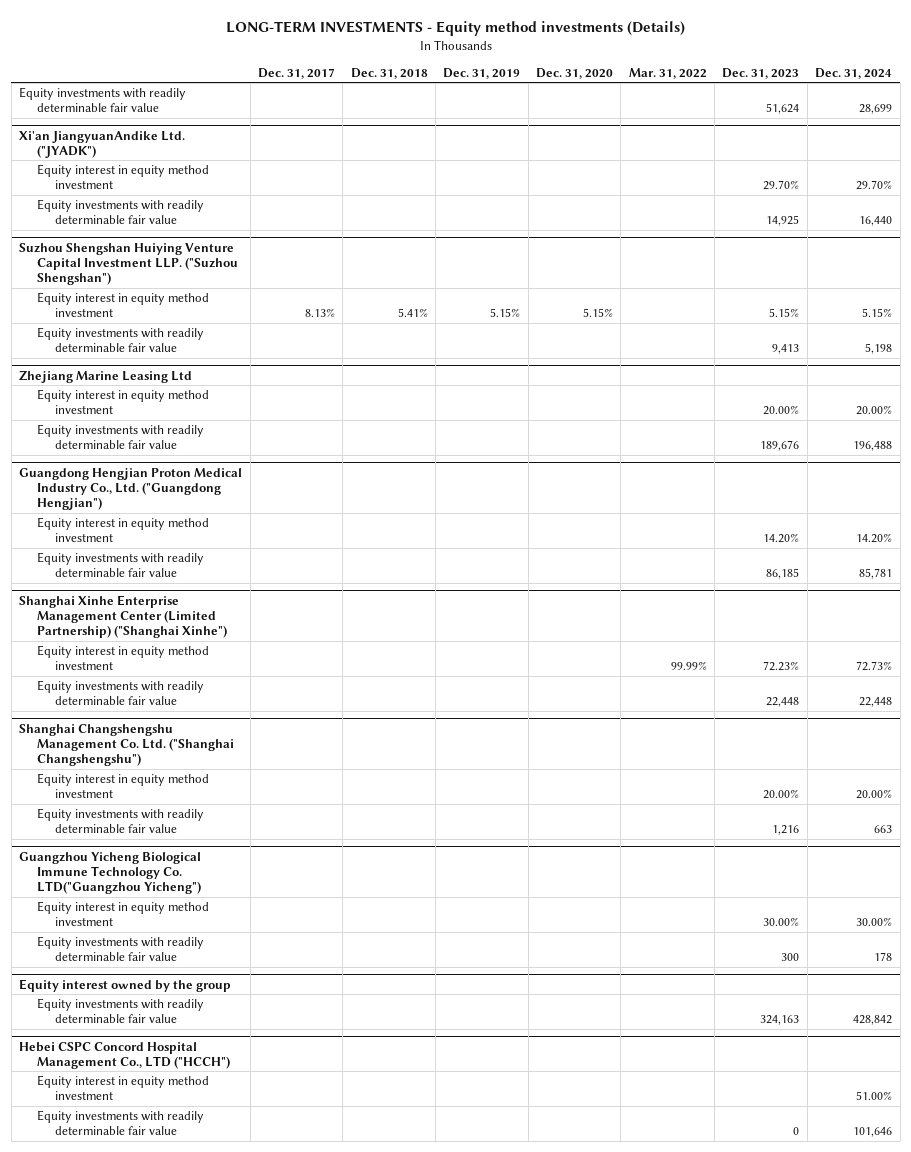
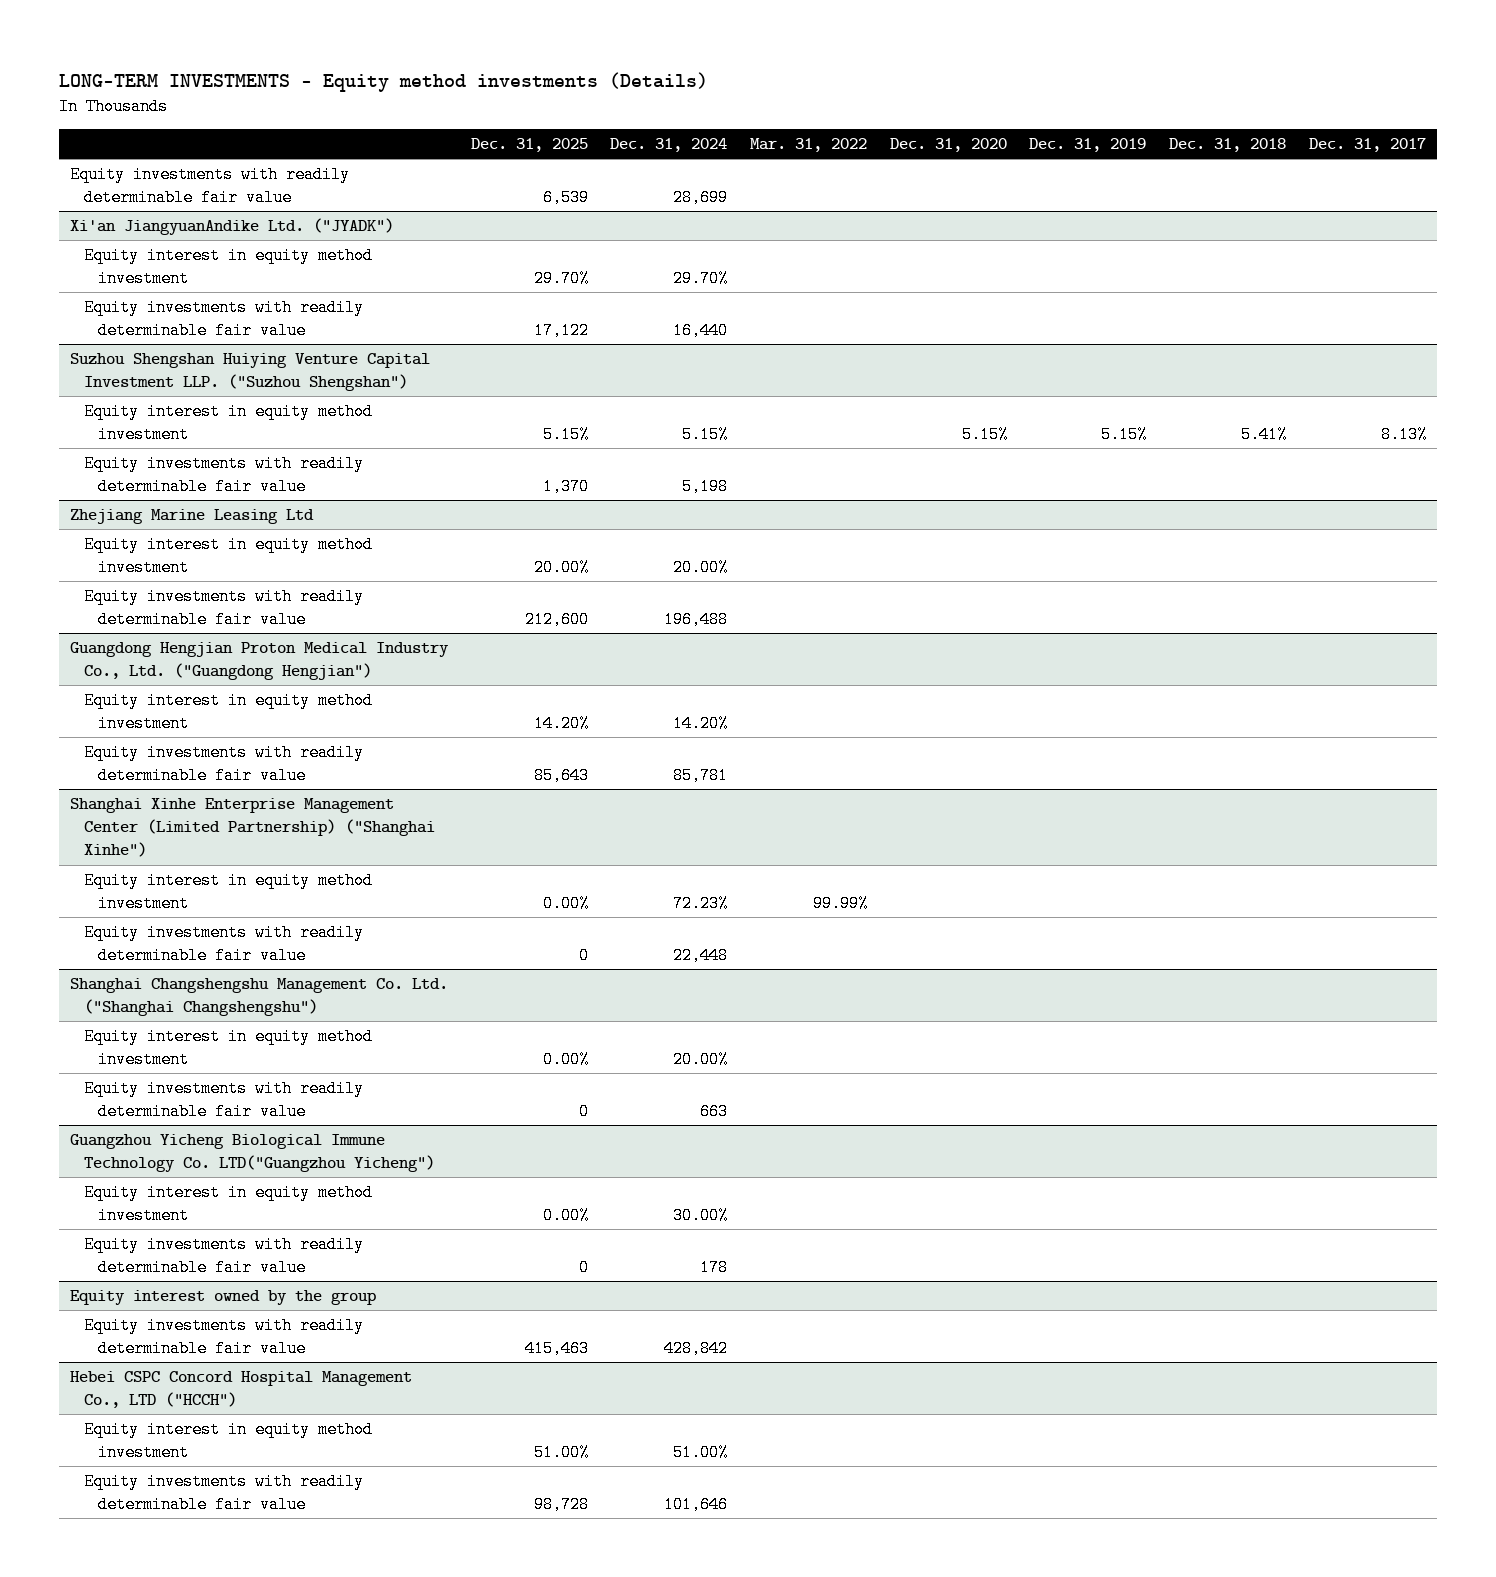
- | Dec. 31, 2017 | Dec. 31, 2018 | Dec. 31, 2019 | Dec. 31, 2020 | Mar. 31, 2022 | Dec. 31, 2023 | Dec. 31, 2024
+ | Dec. 31, 2025 | Dec. 31, 2024 | Mar. 31, 2022 | Dec. 31, 2020 | Dec. 31, 2019 | Dec. 31, 2018 | Dec. 31, 2017
@ Shanghai Xinhe Enterprise Management Center (Limited Partnership) ("Shanghai Xinhe")
- Equity interest in equity method investment | | | | | 99.99% | 72.23% | 72.73%
+ Equity interest in equity method investment | 0.00% | 72.23% | 99.99% | | | |

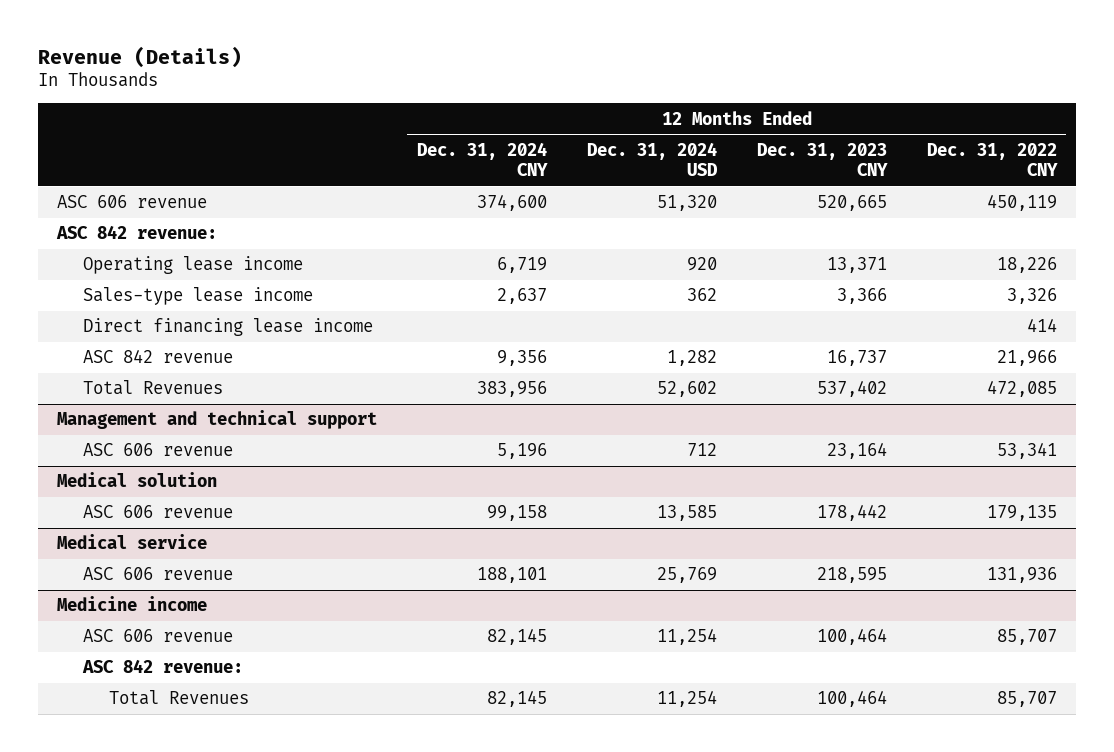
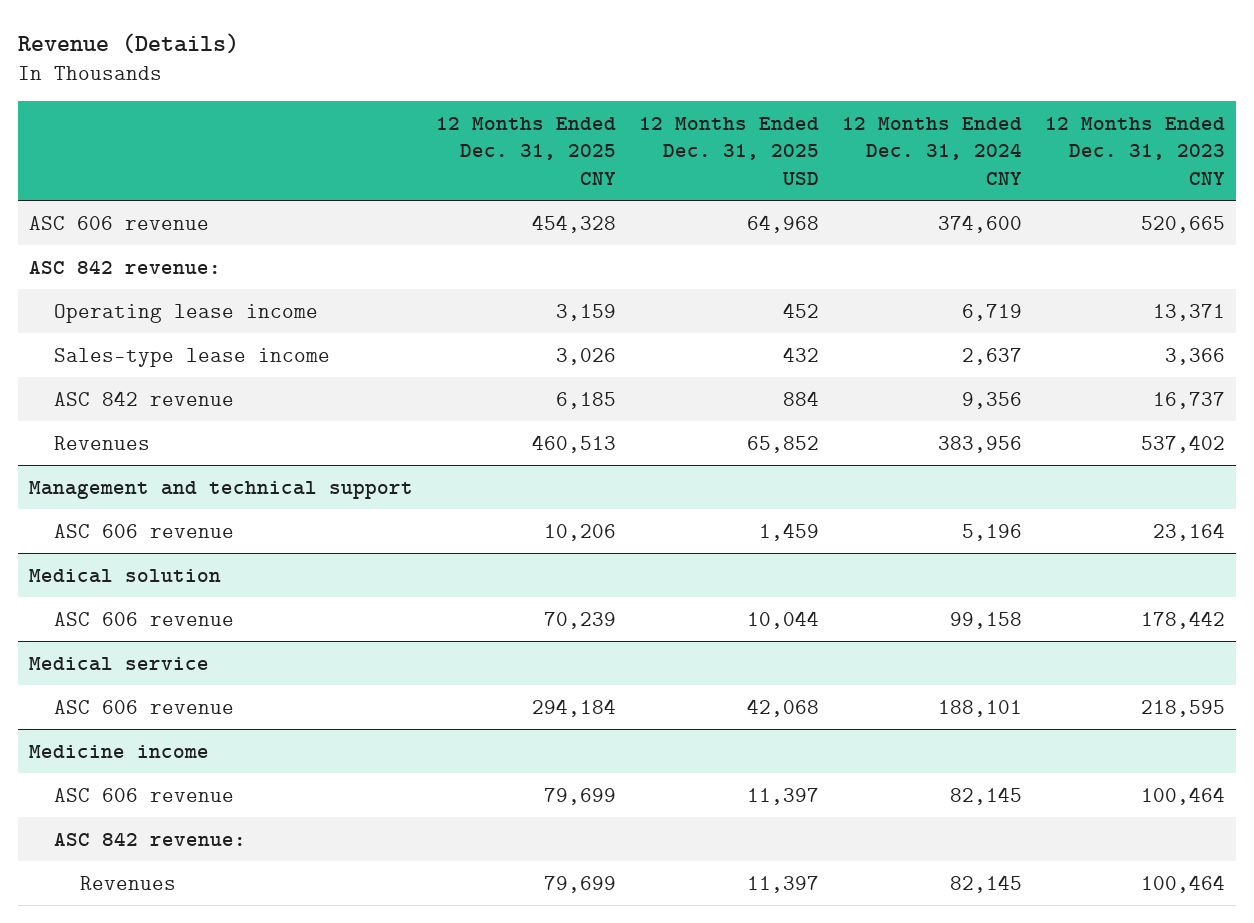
- | 12 Months Ended Dec. 31, 2024 CNY | 12 Months Ended Dec. 31, 2024 USD | 12 Months Ended Dec. 31, 2023 CNY | 12 Months Ended Dec. 31, 2022 CNY
+ | 12 Months Ended Dec. 31, 2025 CNY | 12 Months Ended Dec. 31, 2025 USD | 12 Months Ended Dec. 31, 2024 CNY | 12 Months Ended Dec. 31, 2023 CNY
- Direct financing lease income | | | | 414
- Total Revenues | 383,956 | 52,602 | 537,402 | 472,085
+ Revenues | 460,513 | 65,852 | 383,956 | 537,402
@ Medicine income
- Total Revenues | 82,145 | 11,254 | 100,464 | 85,707
+ Revenues | 79,699 | 11,397 | 82,145 | 100,464

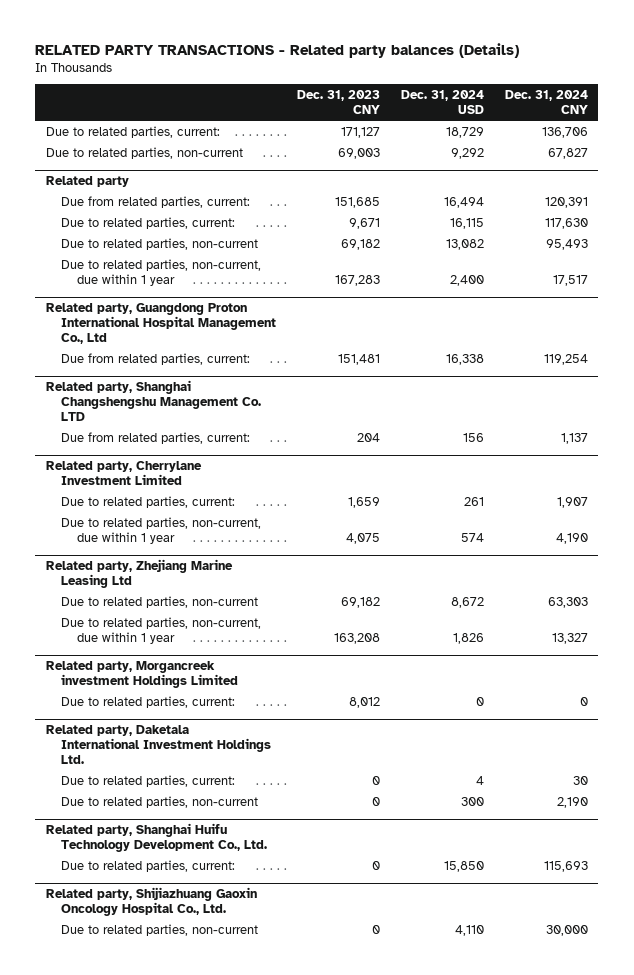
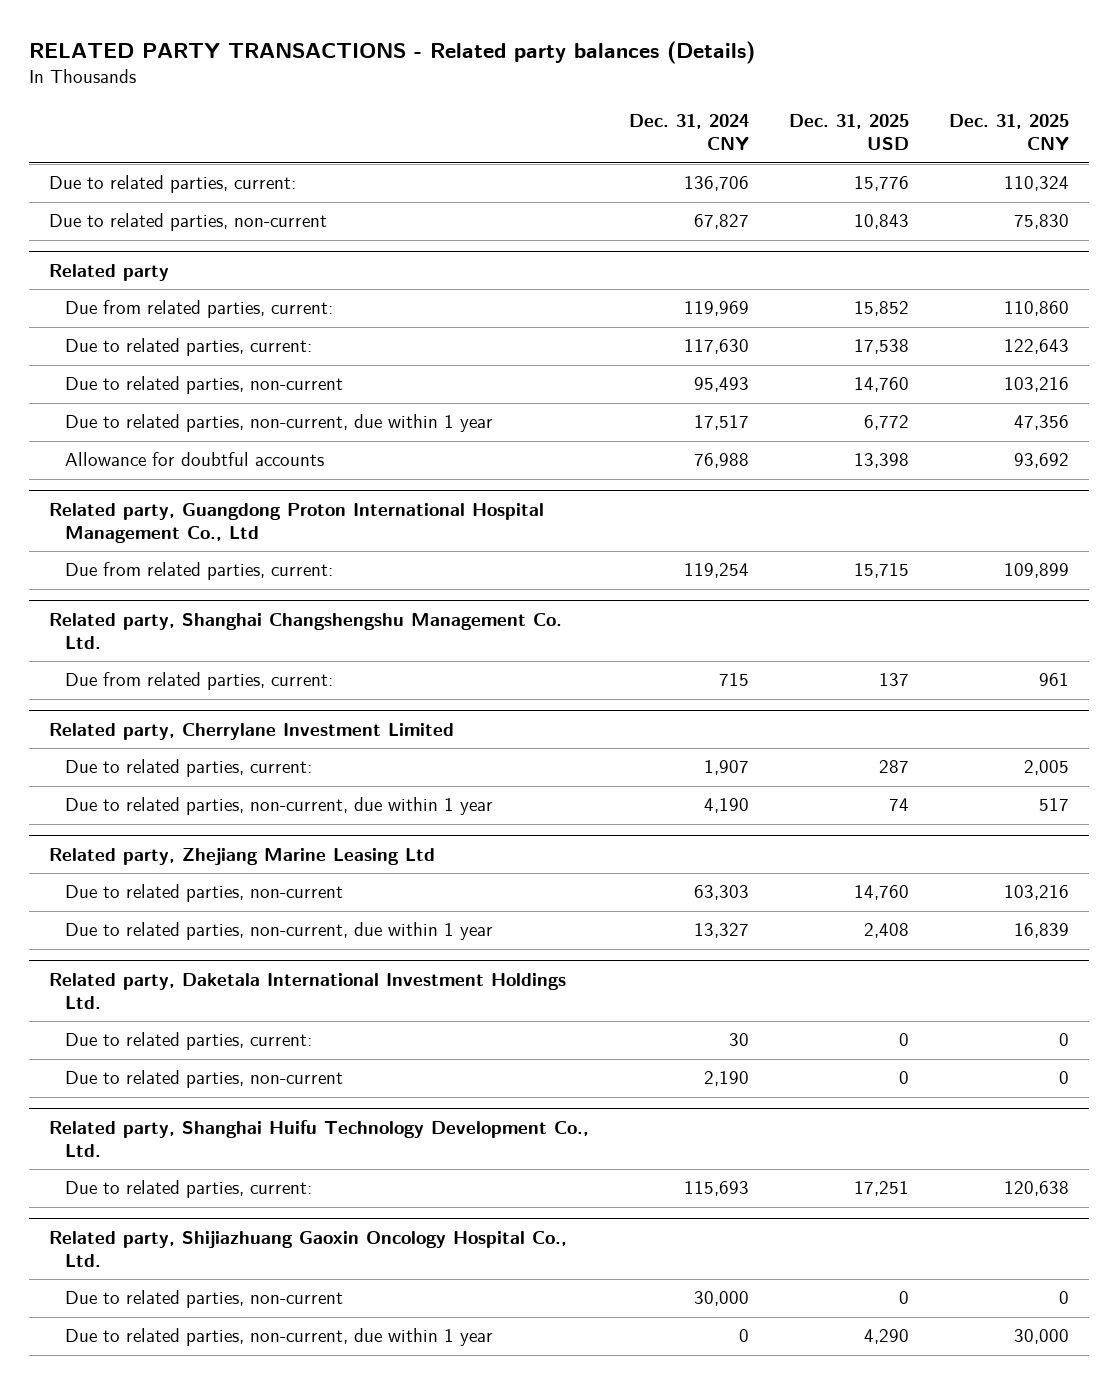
- | Dec. 31, 2023 CNY | Dec. 31, 2024 USD | Dec. 31, 2024 CNY
+ | Dec. 31, 2024 CNY | Dec. 31, 2025 USD | Dec. 31, 2025 CNY
@ Related party
- Due from related parties, current: | 151,685 | 16,494 | 120,391
+ Due from related parties, current: | 119,969 | 15,852 | 110,860
+ Allowance for doubtful accounts | 76,988 | 13,398 | 93,692
- Related party, Shanghai Changshengshu Management Co. LTD
- Due from related parties, current: | 204 | 156 | 1,137
+ Related party, Shanghai Changshengshu Management Co. Ltd.
+ Due from related parties, current: | 715 | 137 | 961
- Related party, Morgancreek investment Holdings Limited
- Due to related parties, current: | 8,012 | 0 | 0
@ Related party, Shijiazhuang Gaoxin Oncology Hospital Co., Ltd.
+ Due to related parties, non-current, due within 1 year | 0 | 4,290 | 30,000

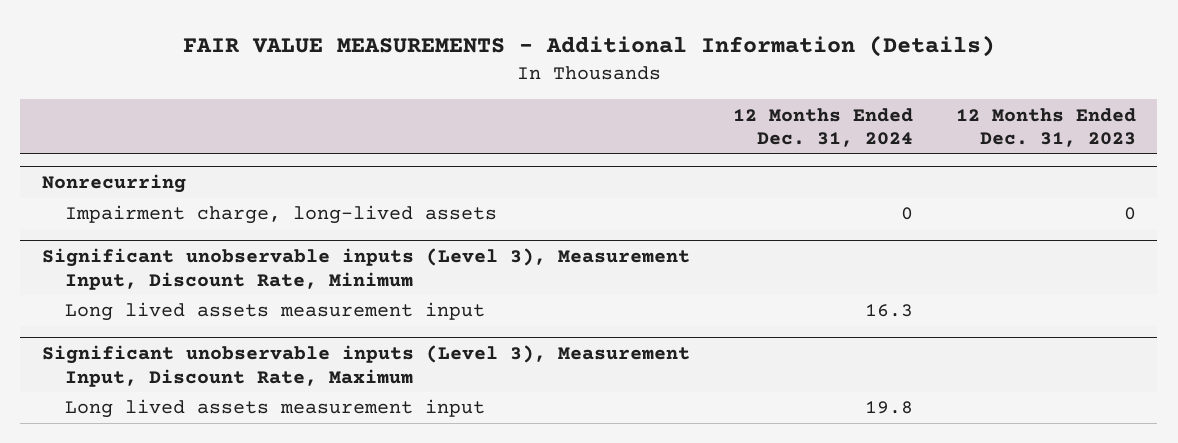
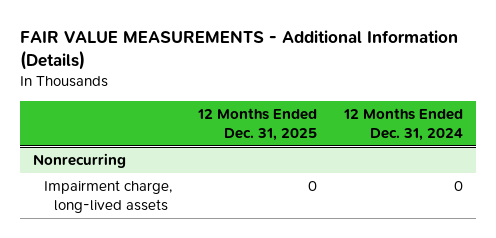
- | 12 Months Ended Dec. 31, 2024 | 12 Months Ended Dec. 31, 2023
+ | 12 Months Ended Dec. 31, 2025 | 12 Months Ended Dec. 31, 2024
- Significant unobservable inputs (Level 3), Measurement Input, Discount Rate, Minimum
- Long lived assets measurement input | 16.3 |
- Significant unobservable inputs (Level 3), Measurement Input, Discount Rate, Maximum
- Long lived assets measurement input | 19.8 |

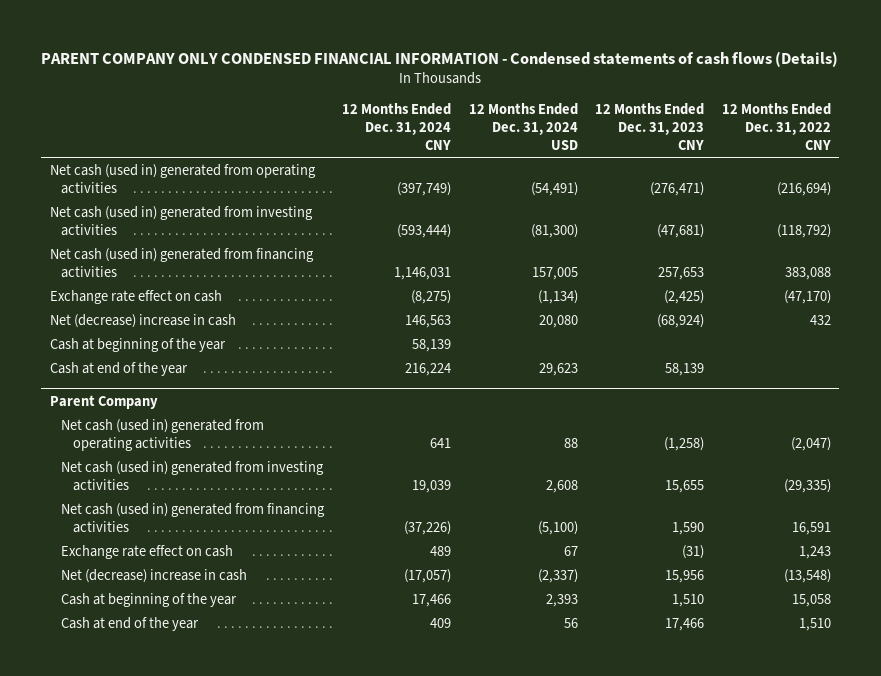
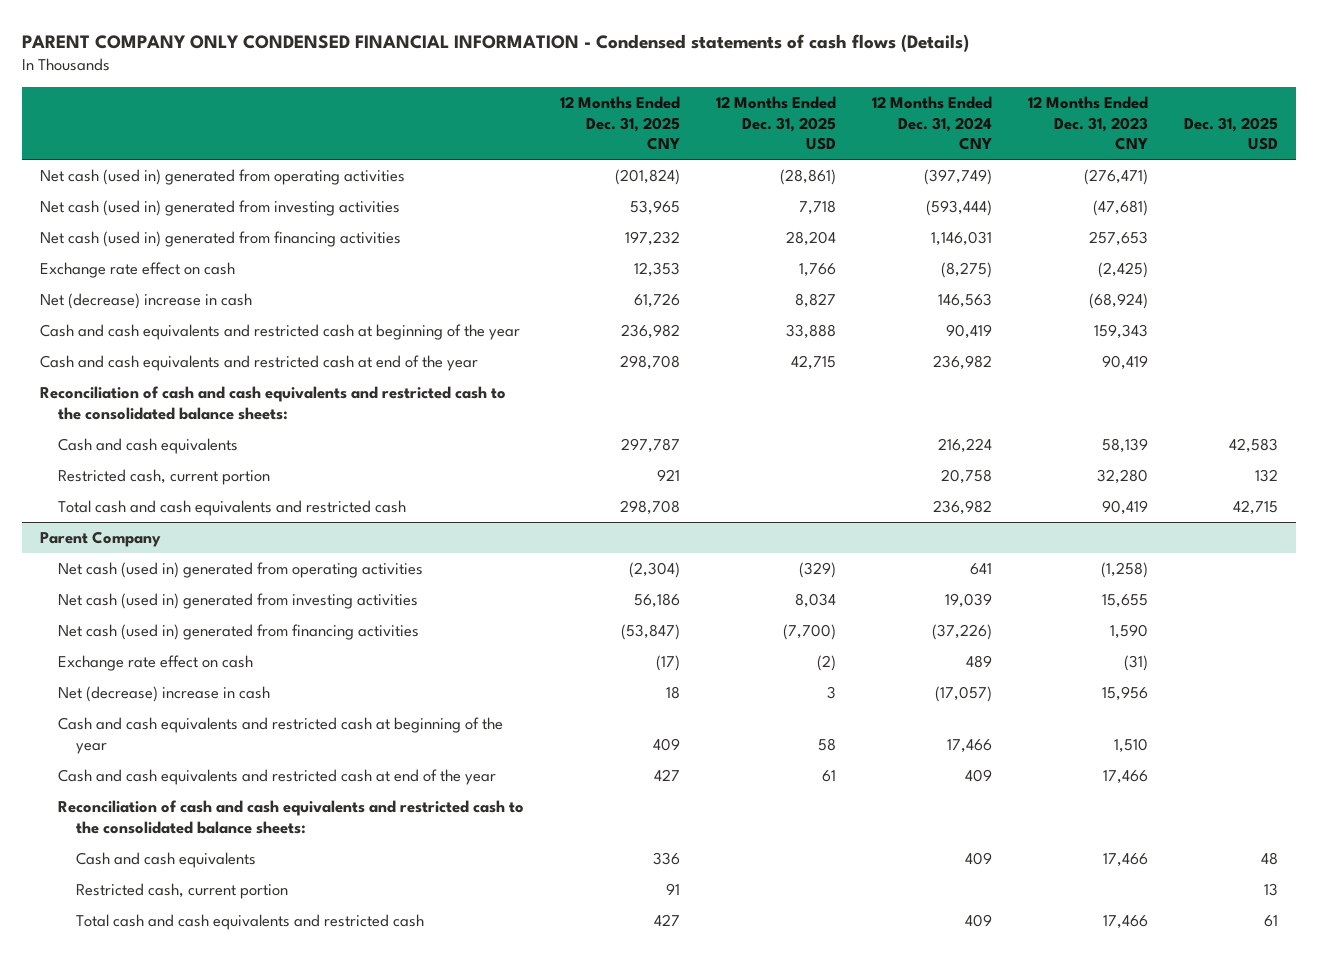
- | 12 Months Ended Dec. 31, 2024 CNY | 12 Months Ended Dec. 31, 2024 USD | 12 Months Ended Dec. 31, 2023 CNY | 12 Months Ended Dec. 31, 2022 CNY
+ | 12 Months Ended Dec. 31, 2025 CNY | 12 Months Ended Dec. 31, 2025 USD | 12 Months Ended Dec. 31, 2024 CNY | 12 Months Ended Dec. 31, 2023 CNY | Dec. 31, 2025 USD
- Cash at beginning of the year | 58,139 | | |
- Cash at end of the year | 216,224 | 29,623 | 58,139 |
+ Cash and cash equivalents and restricted cash at beginning of the year | 236,982 | 33,888 | 90,419 | 159,343 |
+ Cash and cash equivalents and restricted cash at end of the year | 298,708 | 42,715 | 236,982 | 90,419 |
+ Reconciliation of cash and cash equivalents and restricted cash to the consolidated balance sheets:
+ Cash and cash equivalents | 297,787 | | 216,224 | 58,139 | 42,583
+ Restricted cash, current portion | 921 | | 20,758 | 32,280 | 132
+ Total cash and cash equivalents and restricted cash | 298,708 | | 236,982 | 90,419 | 42,715
@ Parent Company
- Cash at beginning of the year | 17,466 | 2,393 | 1,510 | 15,058
- Cash at end of the year | 409 | 56 | 17,466 | 1,510
+ Cash and cash equivalents and restricted cash at beginning of the year | 409 | 58 | 17,466 | 1,510 |
+ Cash and cash equivalents and restricted cash at end of the year | 427 | 61 | 409 | 17,466 |
+ Reconciliation of cash and cash equivalents and restricted cash to the consolidated balance sheets:
+ Cash and cash equivalents | 336 | | 409 | 17,466 | 48
+ Restricted cash, current portion | 91 | | | | 13
+ Total cash and cash equivalents and restricted cash | 427 | | 409 | 17,466 | 61

